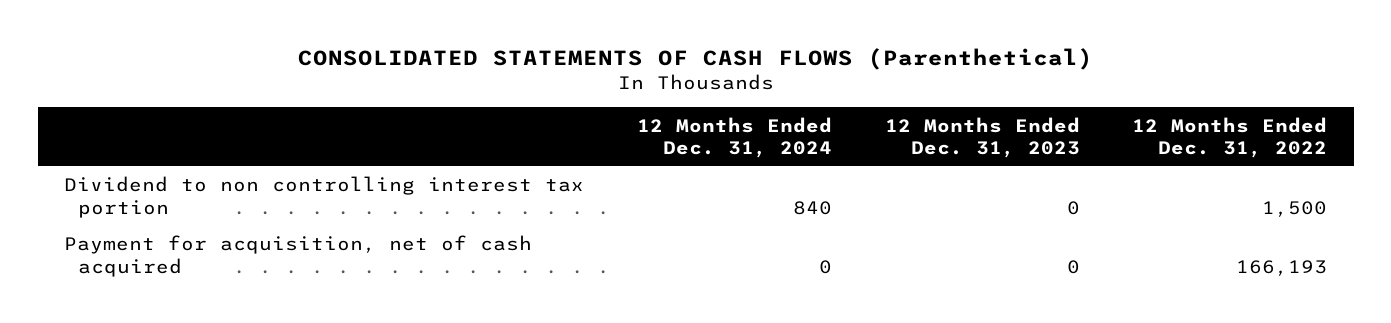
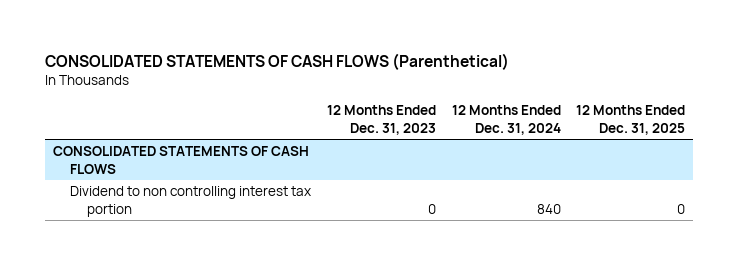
- | 12 Months Ended Dec. 31, 2024 | 12 Months Ended Dec. 31, 2023 | 12 Months Ended Dec. 31, 2022
+ | 12 Months Ended Dec. 31, 2023 | 12 Months Ended Dec. 31, 2024 | 12 Months Ended Dec. 31, 2025
+ CONSOLIDATED STATEMENTS OF CASH FLOWS
- Payment for acquisition, net of cash acquired | 0 | 0 | 166,193

